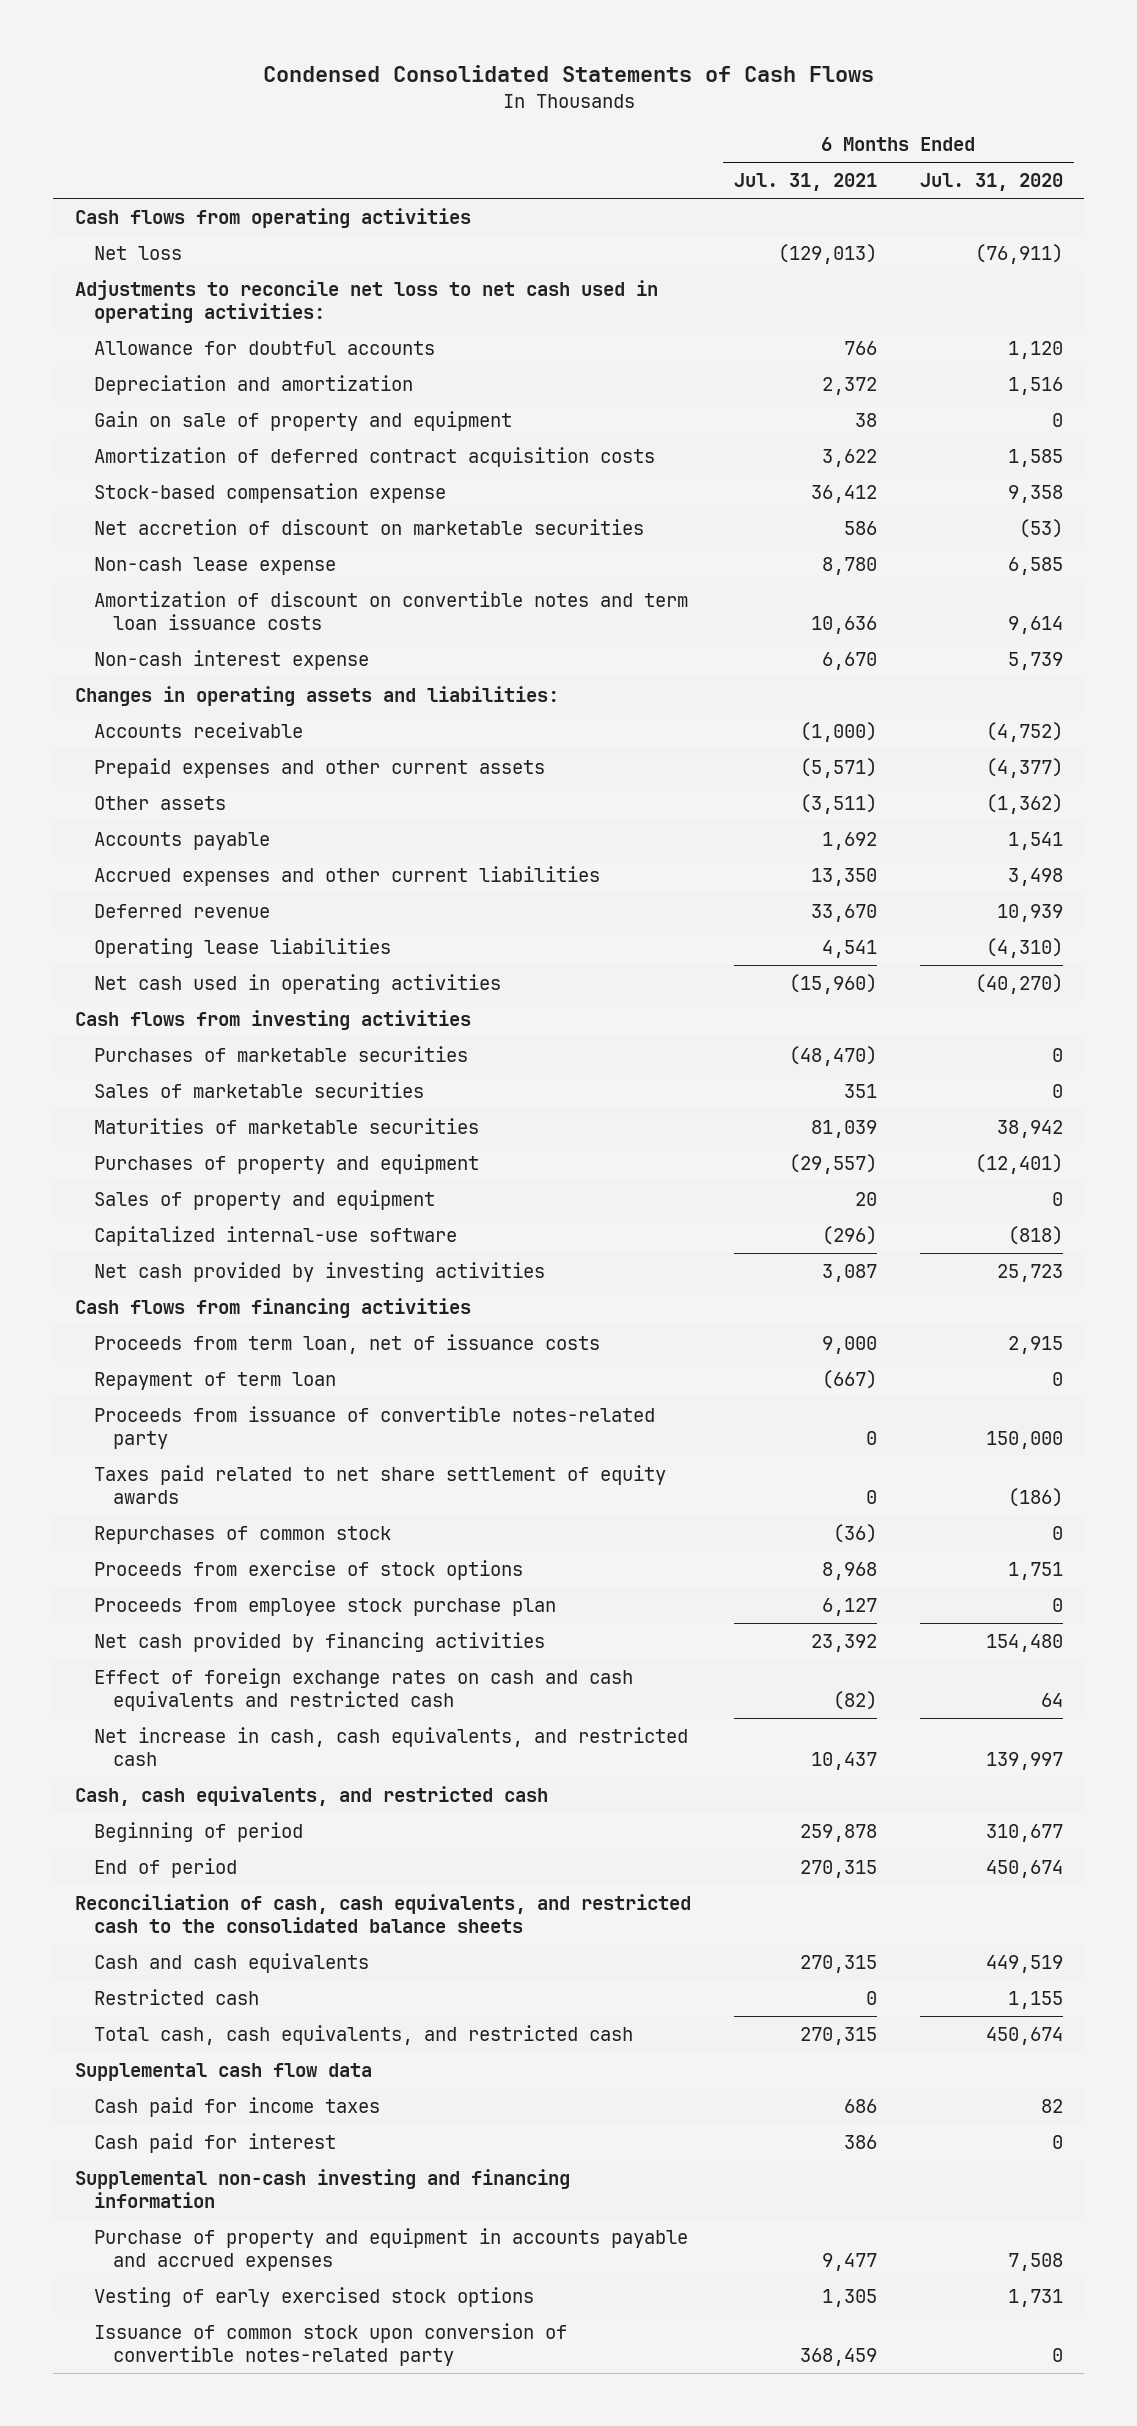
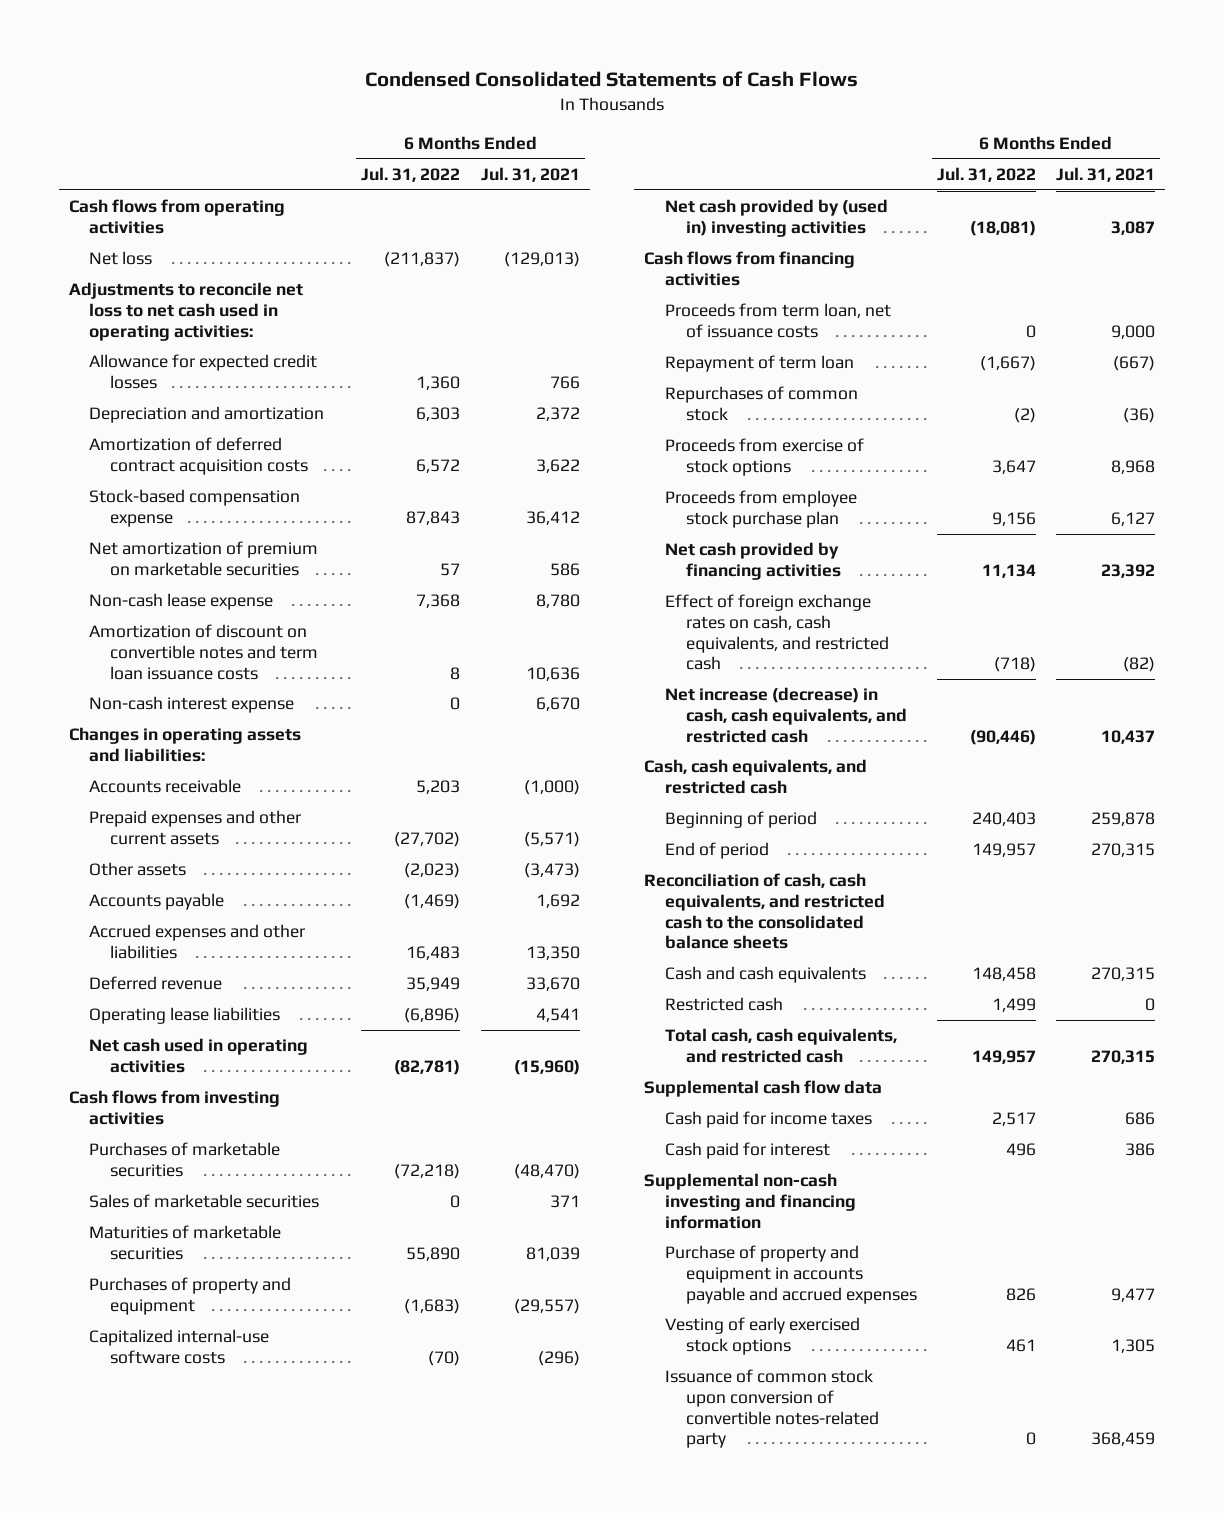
- | 6 Months Ended Jul. 31, 2021 | 6 Months Ended Jul. 31, 2020
+ | 6 Months Ended Jul. 31, 2022 | 6 Months Ended Jul. 31, 2021
- Allowance for doubtful accounts | 766 | 1,120
+ Allowance for expected credit losses | 1,360 | 766
- Gain on sale of property and equipment | 38 | 0
- Net accretion of discount on marketable securities | 586 | (53)
+ Net amortization of premium on marketable securities | 57 | 586
- Other assets | (3,511) | (1,362)
+ Other assets | (2,023) | (3,473)
- Accrued expenses and other current liabilities | 13,350 | 3,498
+ Accrued expenses and other liabilities | 16,483 | 13,350
- Sales of marketable securities | 351 | 0
+ Sales of marketable securities | 0 | 371
- Sales of property and equipment | 20 | 0
- Capitalized internal-use software | (296) | (818)
- Net cash provided by investing activities | 3,087 | 25,723
+ Capitalized internal-use software costs | (70) | (296)
+ Net cash provided by (used in) investing activities | (18,081) | 3,087
- Proceeds from issuance of convertible notes-related party | 0 | 150,000
- Taxes paid related to net share settlement of equity awards | 0 | (186)
- Effect of foreign exchange rates on cash and cash equivalents and restricted cash | (82) | 64
- Net increase in cash, cash equivalents, and restricted cash | 10,437 | 139,997
+ Effect of foreign exchange rates on cash, cash equivalents, and restricted cash | (718) | (82)
+ Net increase (decrease) in cash, cash equivalents, and restricted cash | (90,446) | 10,437

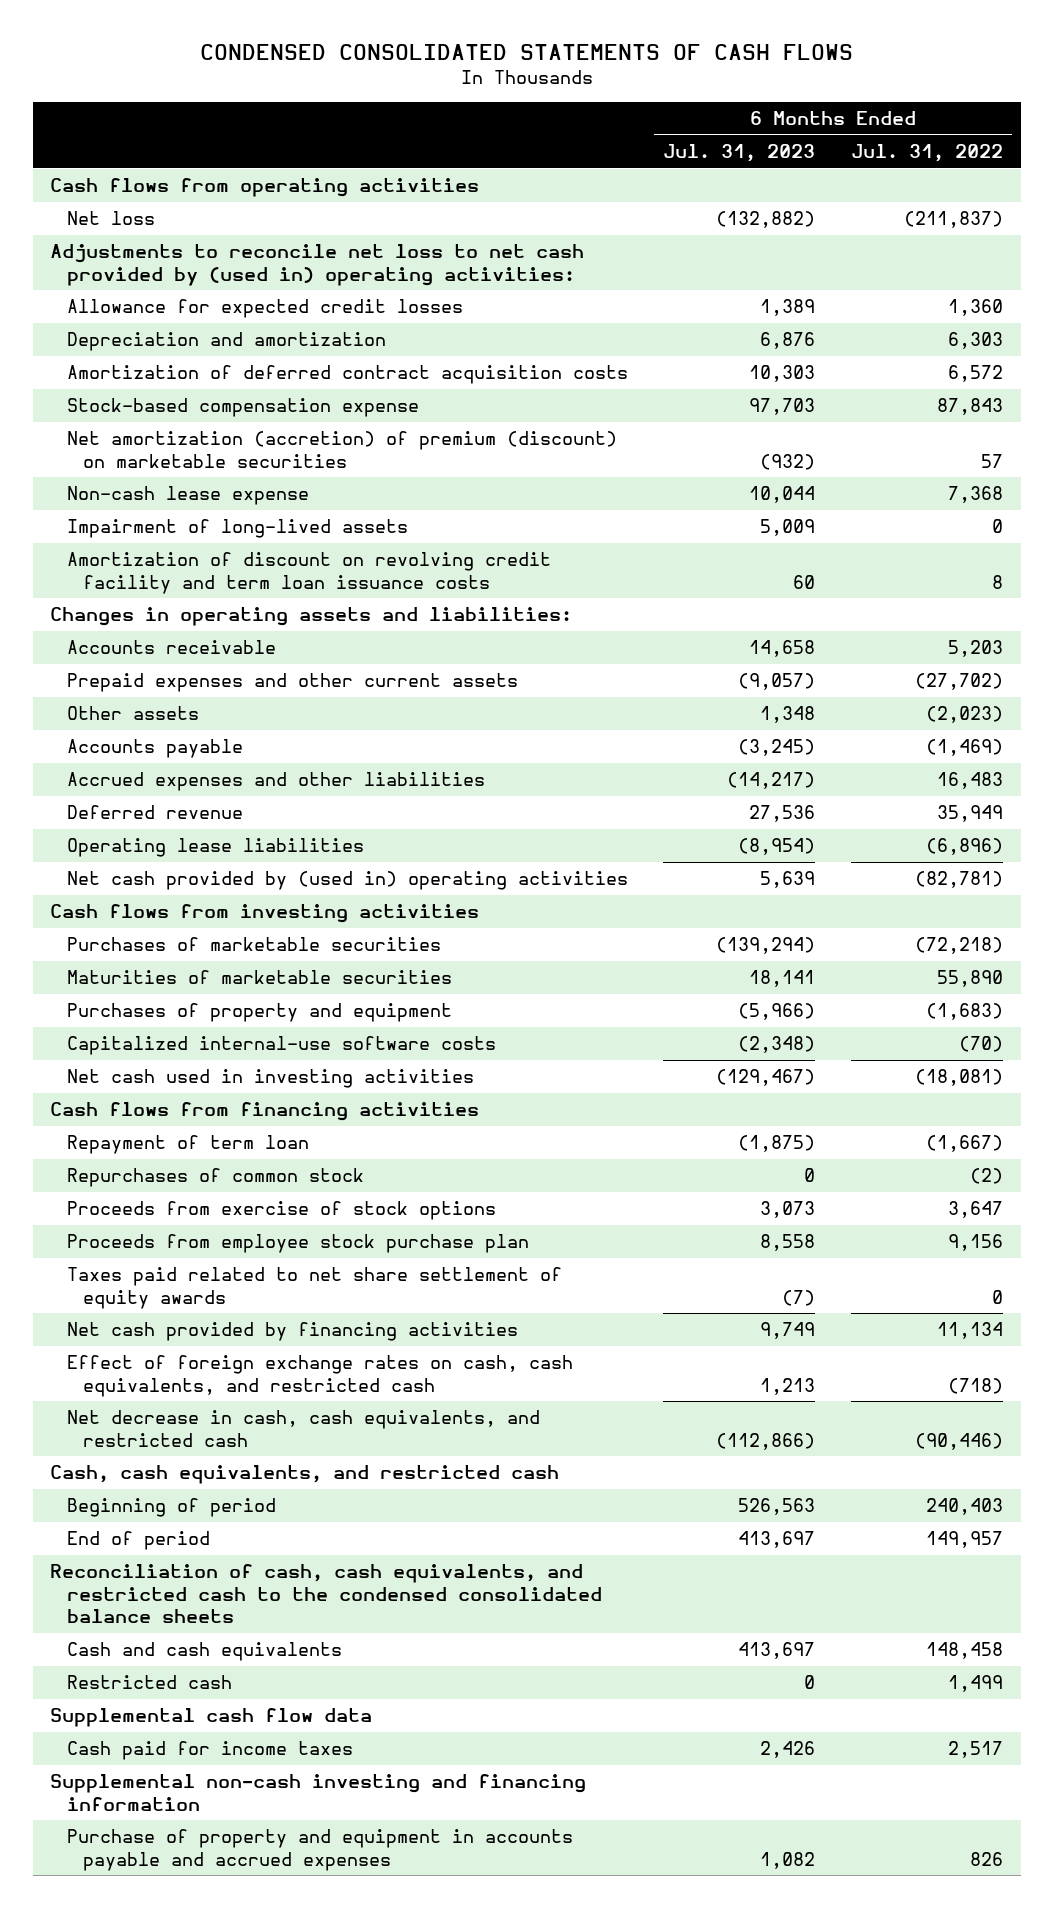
- Condensed Consolidated Statements of Cash Flows
+ CONDENSED CONSOLIDATED STATEMENTS OF CASH FLOWS
- | 6 Months Ended Jul. 31, 2022 | 6 Months Ended Jul. 31, 2021
+ | 6 Months Ended Jul. 31, 2023 | 6 Months Ended Jul. 31, 2022
- Adjustments to reconcile net loss to net cash used in operating activities:
+ Adjustments to reconcile net loss to net cash provided by (used in) operating activities:
- Net amortization of premium on marketable securities | 57 | 586
+ Net amortization (accretion) of premium (discount) on marketable securities | (932) | 57
- Amortization of discount on convertible notes and term loan issuance costs | 8 | 10,636
- Non-cash interest expense | 0 | 6,670
+ Impairment of long-lived assets | 5,009 | 0
+ Amortization of discount on revolving credit facility and term loan issuance costs | 60 | 8
- Net cash used in operating activities | (82,781) | (15,960)
+ Net cash provided by (used in) operating activities | 5,639 | (82,781)
- Sales of marketable securities | 0 | 371
- Net cash provided by (used in) investing activities | (18,081) | 3,087
+ Net cash used in investing activities | (129,467) | (18,081)
- Proceeds from term loan, net of issuance costs | 0 | 9,000
+ Taxes paid related to net share settlement of equity awards | (7) | 0
- Net increase (decrease) in cash, cash equivalents, and restricted cash | (90,446) | 10,437
+ Net decrease in cash, cash equivalents, and restricted cash | (112,866) | (90,446)
- Reconciliation of cash, cash equivalents, and restricted cash to the consolidated balance sheets
+ Reconciliation of cash, cash equivalents, and restricted cash to the condensed consolidated balance sheets
- Total cash, cash equivalents, and restricted cash | 149,957 | 270,315
- Cash paid for interest | 496 | 386
- Vesting of early exercised stock options | 461 | 1,305
- Issuance of common stock upon conversion of convertible notes-related party | 0 | 368,459

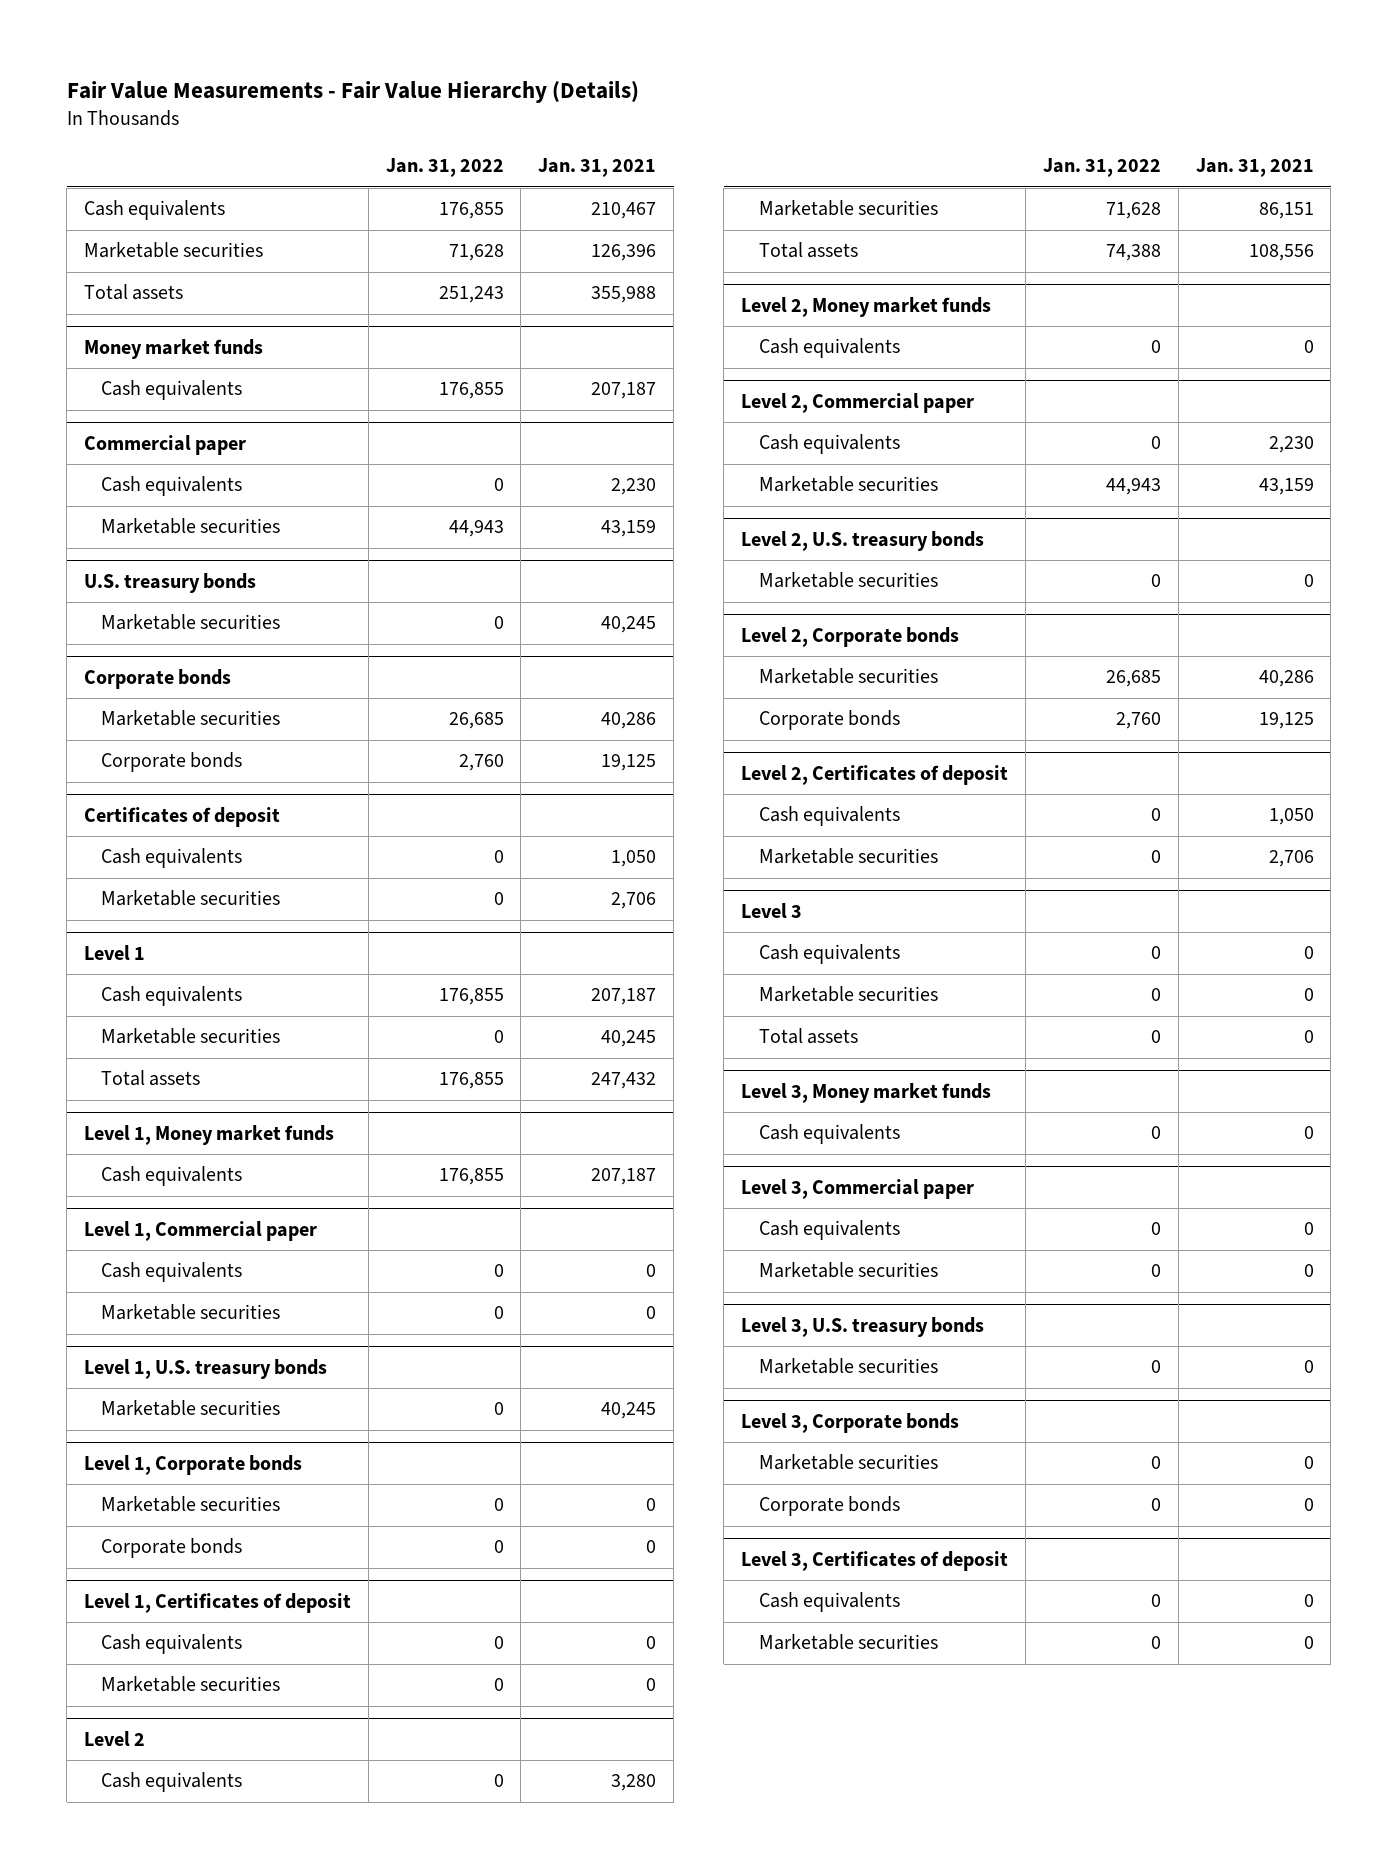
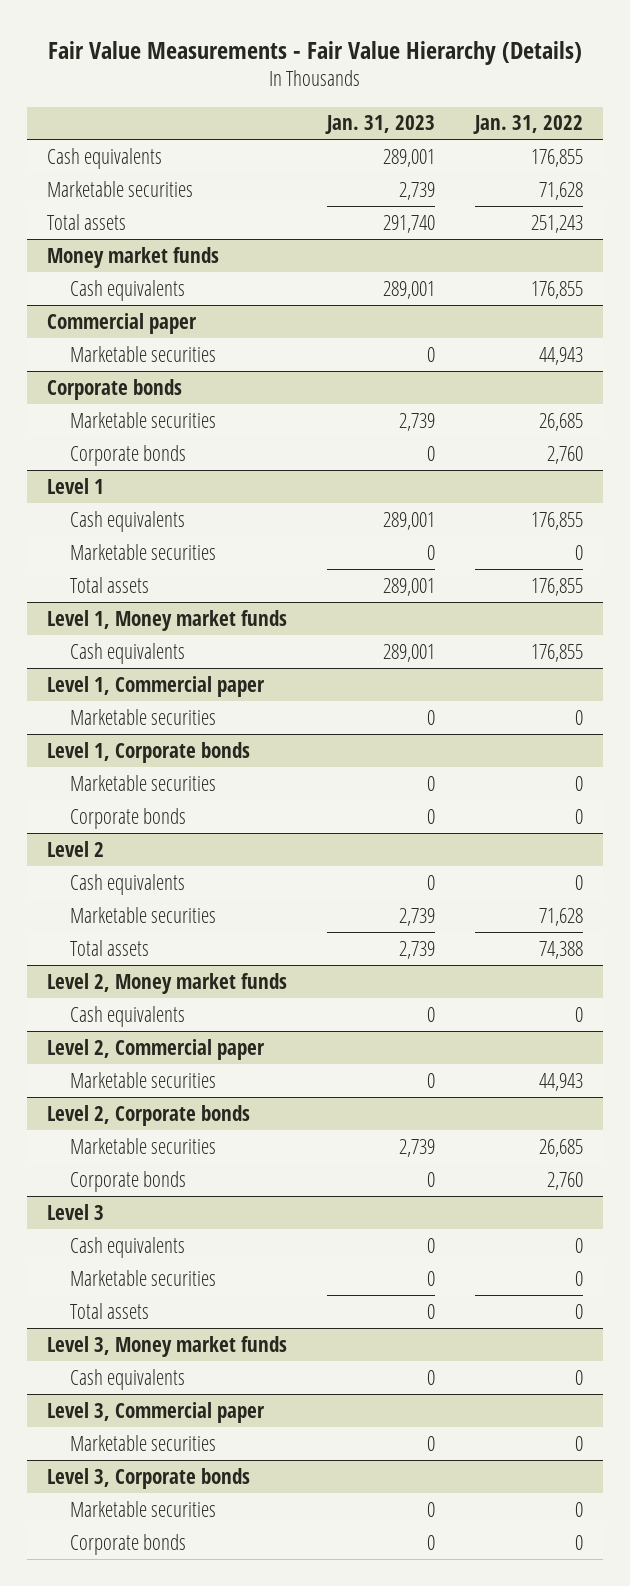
- | Jan. 31, 2022 | Jan. 31, 2021
+ | Jan. 31, 2023 | Jan. 31, 2022
@ Commercial paper
- Cash equivalents | 0 | 2,230
- U.S. treasury bonds
- Marketable securities | 0 | 40,245
- Certificates of deposit
- Cash equivalents | 0 | 1,050
- Marketable securities | 0 | 2,706
@ Level 1, Commercial paper
- Cash equivalents | 0 | 0
- Level 1, U.S. treasury bonds
- Marketable securities | 0 | 40,245
- Level 1, Certificates of deposit
- Cash equivalents | 0 | 0
- Marketable securities | 0 | 0
@ Level 2, Commercial paper
- Cash equivalents | 0 | 2,230
- Level 2, U.S. treasury bonds
- Marketable securities | 0 | 0
- Level 2, Certificates of deposit
- Cash equivalents | 0 | 1,050
- Marketable securities | 0 | 2,706
@ Level 3, Commercial paper
- Cash equivalents | 0 | 0
- Level 3, U.S. treasury bonds
- Marketable securities | 0 | 0
- Level 3, Certificates of deposit
- Cash equivalents | 0 | 0
- Marketable securities | 0 | 0

